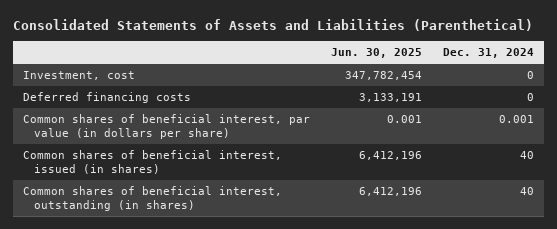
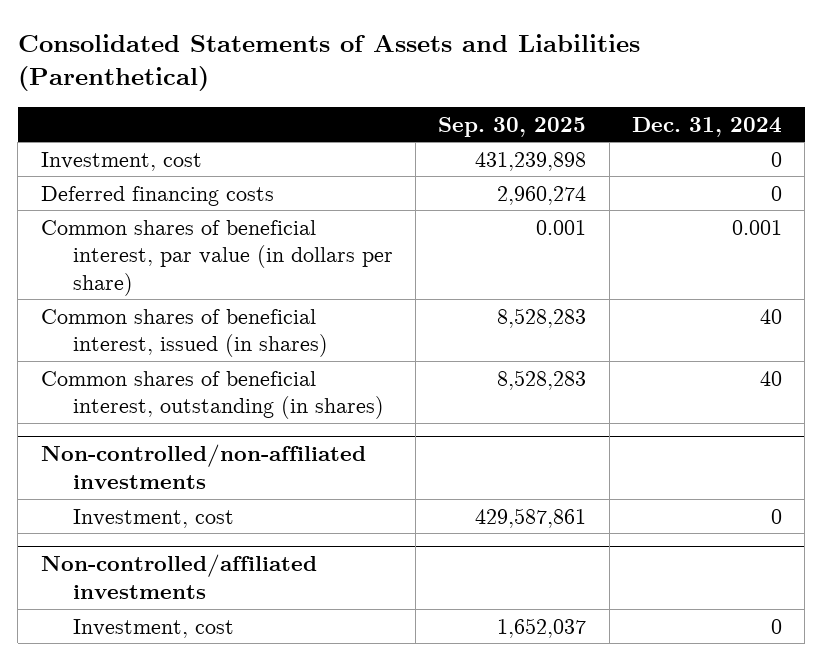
- | Jun. 30, 2025 | Dec. 31, 2024
+ | Sep. 30, 2025 | Dec. 31, 2024
+ Non-controlled/non-affiliated investments
+ Investment, cost | 429,587,861 | 0
+ Non-controlled/affiliated investments
+ Investment, cost | 1,652,037 | 0

